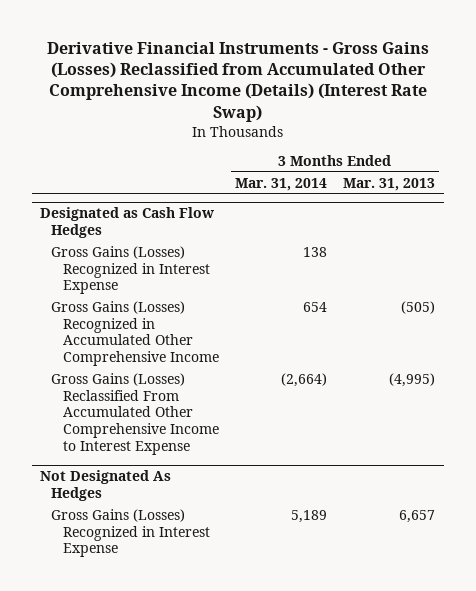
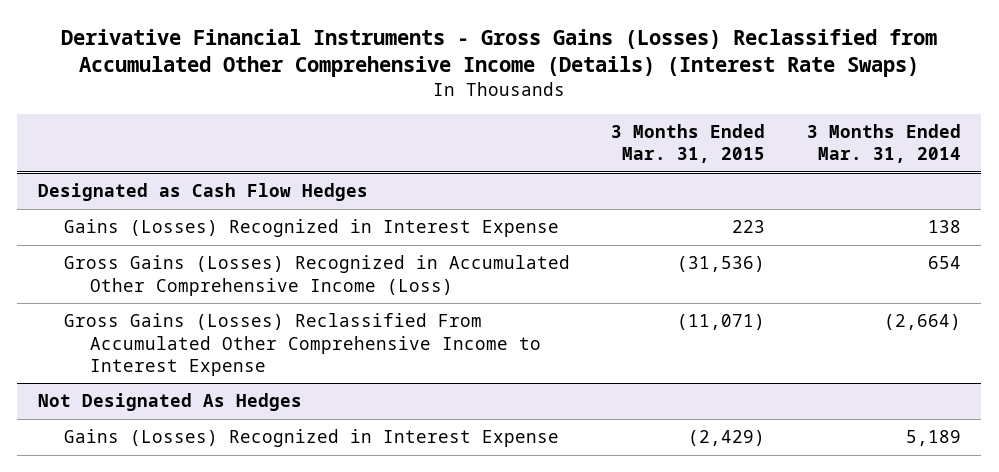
- Derivative Financial Instruments - Gross Gains (Losses) Reclassified from Accumulated Other Comprehensive Income (Details) (Interest Rate Swap)
+ Derivative Financial Instruments - Gross Gains (Losses) Reclassified from Accumulated Other Comprehensive Income (Details) (Interest Rate Swaps)
- | 3 Months Ended Mar. 31, 2014 | 3 Months Ended Mar. 31, 2013
+ | 3 Months Ended Mar. 31, 2015 | 3 Months Ended Mar. 31, 2014
@ Designated as Cash Flow Hedges
- Gross Gains (Losses) Recognized in Interest Expense | 138 |
- Gross Gains (Losses) Recognized in Accumulated Other Comprehensive Income | 654 | (505)
+ Gains (Losses) Recognized in Interest Expense | 223 | 138
+ Gross Gains (Losses) Recognized in Accumulated Other Comprehensive Income (Loss) | (31,536) | 654
@ Not Designated As Hedges
- Gross Gains (Losses) Recognized in Interest Expense | 5,189 | 6,657
+ Gains (Losses) Recognized in Interest Expense | (2,429) | 5,189

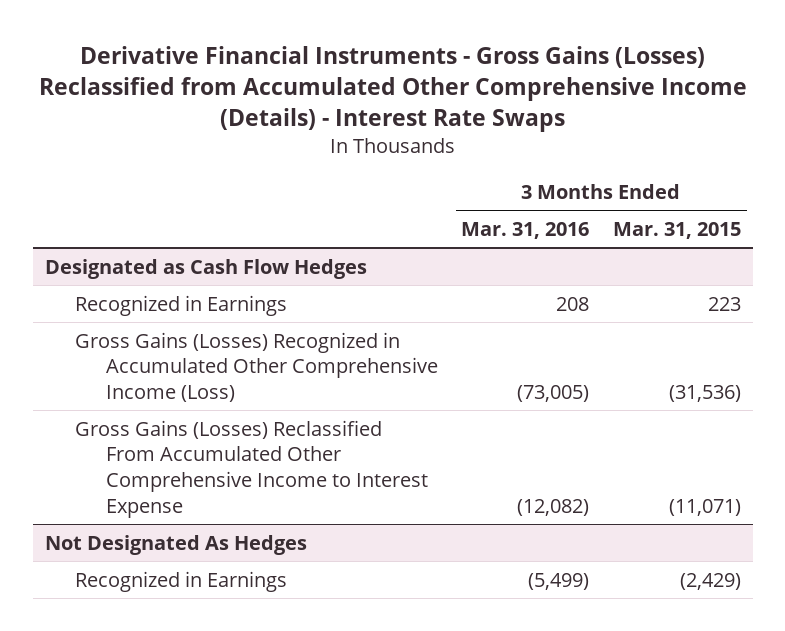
- Derivative Financial Instruments - Gross Gains (Losses) Reclassified from Accumulated Other Comprehensive Income (Details) (Interest Rate Swaps)
+ Derivative Financial Instruments - Gross Gains (Losses) Reclassified from Accumulated Other Comprehensive Income (Details) - Interest Rate Swaps
- | 3 Months Ended Mar. 31, 2015 | 3 Months Ended Mar. 31, 2014
+ | 3 Months Ended Mar. 31, 2016 | 3 Months Ended Mar. 31, 2015
@ Designated as Cash Flow Hedges
- Gains (Losses) Recognized in Interest Expense | 223 | 138
+ Recognized in Earnings | 208 | 223
@ Not Designated As Hedges
- Gains (Losses) Recognized in Interest Expense | (2,429) | 5,189
+ Recognized in Earnings | (5,499) | (2,429)

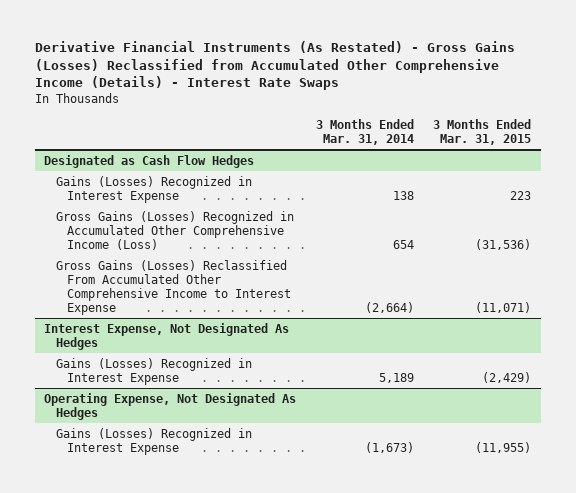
- Derivative Financial Instruments - Gross Gains (Losses) Reclassified from Accumulated Other Comprehensive Income (Details) - Interest Rate Swaps
+ Derivative Financial Instruments (As Restated) - Gross Gains (Losses) Reclassified from Accumulated Other Comprehensive Income (Details) - Interest Rate Swaps
- | 3 Months Ended Mar. 31, 2016 | 3 Months Ended Mar. 31, 2015
+ | 3 Months Ended Mar. 31, 2014 | 3 Months Ended Mar. 31, 2015
@ Designated as Cash Flow Hedges
- Recognized in Earnings | 208 | 223
+ Gains (Losses) Recognized in Interest Expense | 138 | 223
- Not Designated As Hedges
- Recognized in Earnings | (5,499) | (2,429)
+ Interest Expense, Not Designated As Hedges
+ Gains (Losses) Recognized in Interest Expense | 5,189 | (2,429)
+ Operating Expense, Not Designated As Hedges
+ Gains (Losses) Recognized in Interest Expense | (1,673) | (11,955)

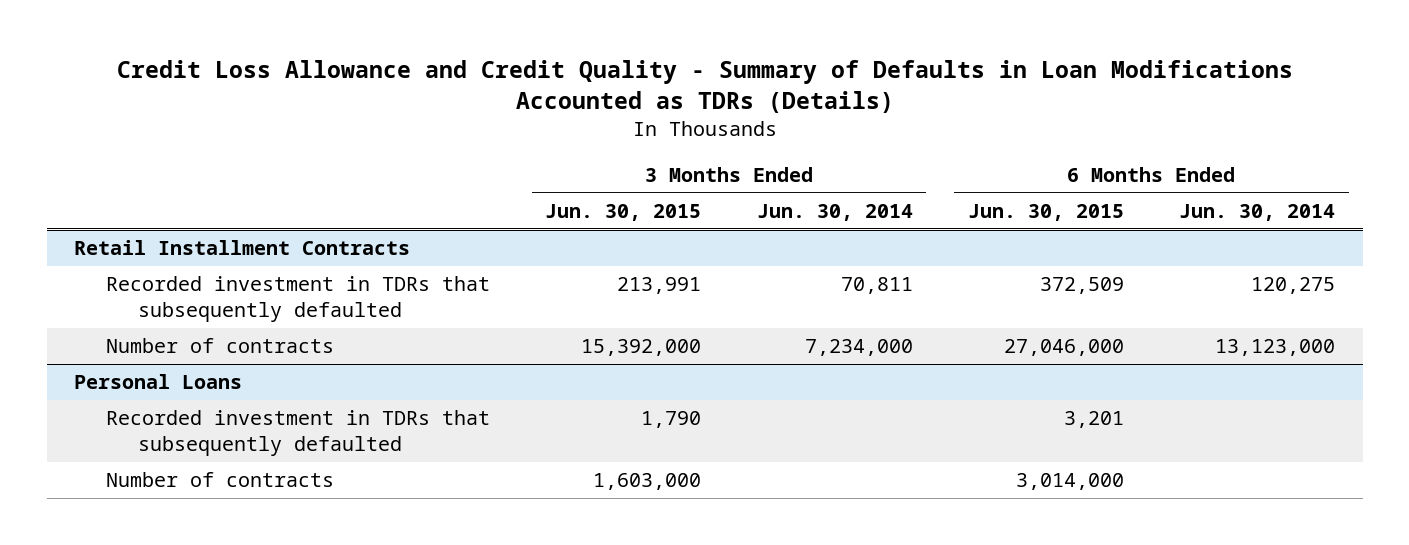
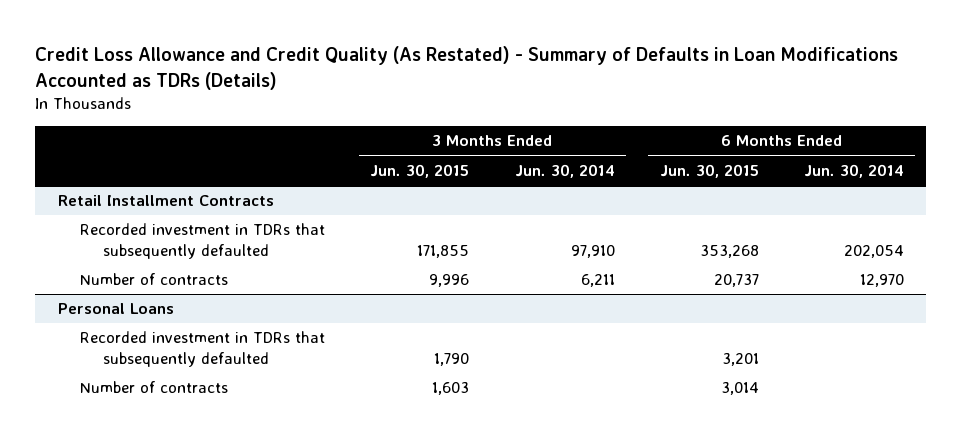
- Credit Loss Allowance and Credit Quality - Summary of Defaults in Loan Modifications Accounted as TDRs (Details)
+ Credit Loss Allowance and Credit Quality (As Restated) - Summary of Defaults in Loan Modifications Accounted as TDRs (Details)
@ Retail Installment Contracts
- Recorded investment in TDRs that subsequently defaulted | 213,991 | 70,811 | 372,509 | 120,275
- Number of contracts | 15,392,000 | 7,234,000 | 27,046,000 | 13,123,000
+ Recorded investment in TDRs that subsequently defaulted | 171,855 | 97,910 | 353,268 | 202,054
+ Number of contracts | 9,996 | 6,211 | 20,737 | 12,970
@ Personal Loans
- Number of contracts | 1,603,000 | | 3,014,000 |
+ Number of contracts | 1,603 | | 3,014 |

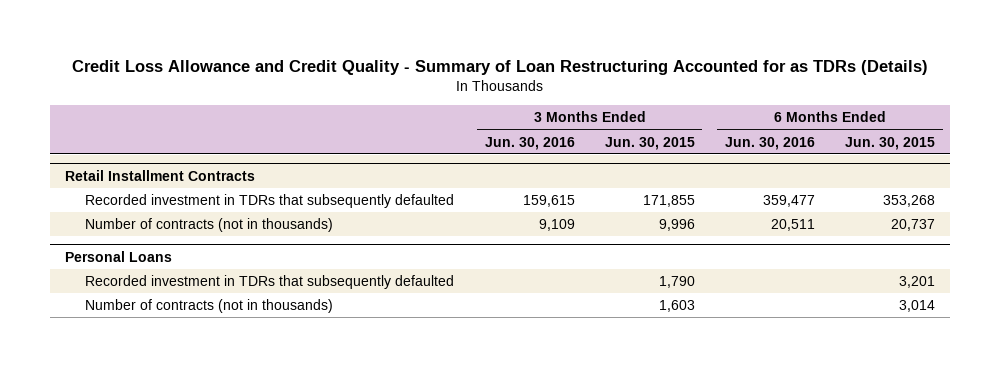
- Credit Loss Allowance and Credit Quality (As Restated) - Summary of Defaults in Loan Modifications Accounted as TDRs (Details)
+ Credit Loss Allowance and Credit Quality - Summary of Loan Restructuring Accounted for as TDRs (Details)
- | 3 Months Ended Jun. 30, 2015 | 3 Months Ended Jun. 30, 2014 | 6 Months Ended Jun. 30, 2015 | 6 Months Ended Jun. 30, 2014
+ | 3 Months Ended Jun. 30, 2016 | 3 Months Ended Jun. 30, 2015 | 6 Months Ended Jun. 30, 2016 | 6 Months Ended Jun. 30, 2015
@ Retail Installment Contracts
- Number of contracts | 9,996 | 6,211 | 20,737 | 12,970
+ Number of contracts (not in thousands) | 9,109 | 9,996 | 20,511 | 20,737
@ Personal Loans
- Number of contracts | 1,603 | | 3,014 |
+ Number of contracts (not in thousands) | | 1,603 | | 3,014

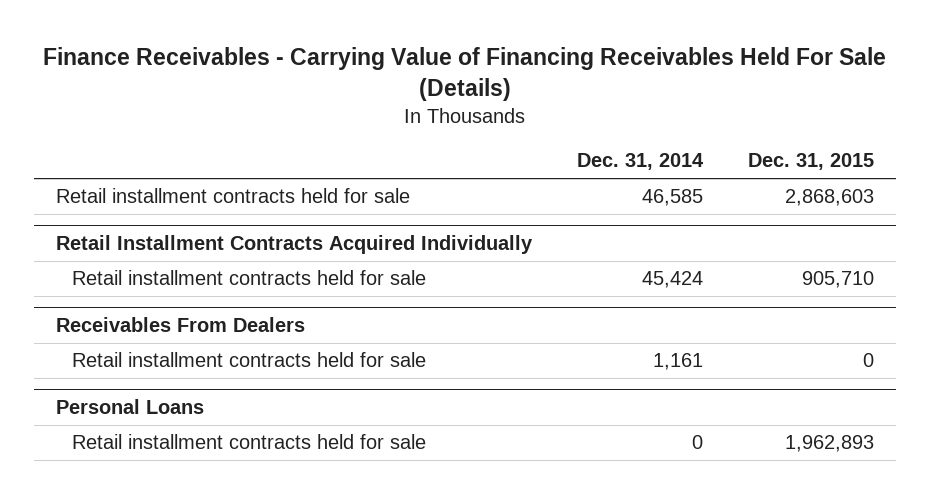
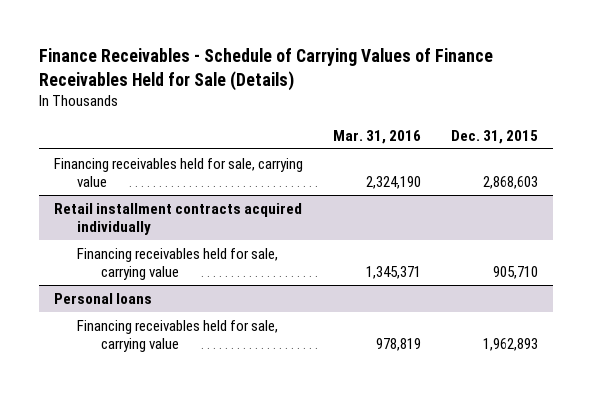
- Finance Receivables - Carrying Value of Financing Receivables Held For Sale (Details)
+ Finance Receivables - Schedule of Carrying Values of Finance Receivables Held for Sale (Details)
- | Dec. 31, 2014 | Dec. 31, 2015
+ | Mar. 31, 2016 | Dec. 31, 2015
- Retail installment contracts held for sale | 46,585 | 2,868,603
- Retail Installment Contracts Acquired Individually
- Retail installment contracts held for sale | 45,424 | 905,710
- Receivables From Dealers
- Retail installment contracts held for sale | 1,161 | 0
- Personal Loans
- Retail installment contracts held for sale | 0 | 1,962,893
+ Financing receivables held for sale, carrying value | 2,324,190 | 2,868,603
+ Retail installment contracts acquired individually
+ Financing receivables held for sale, carrying value | 1,345,371 | 905,710
+ Personal loans
+ Financing receivables held for sale, carrying value | 978,819 | 1,962,893

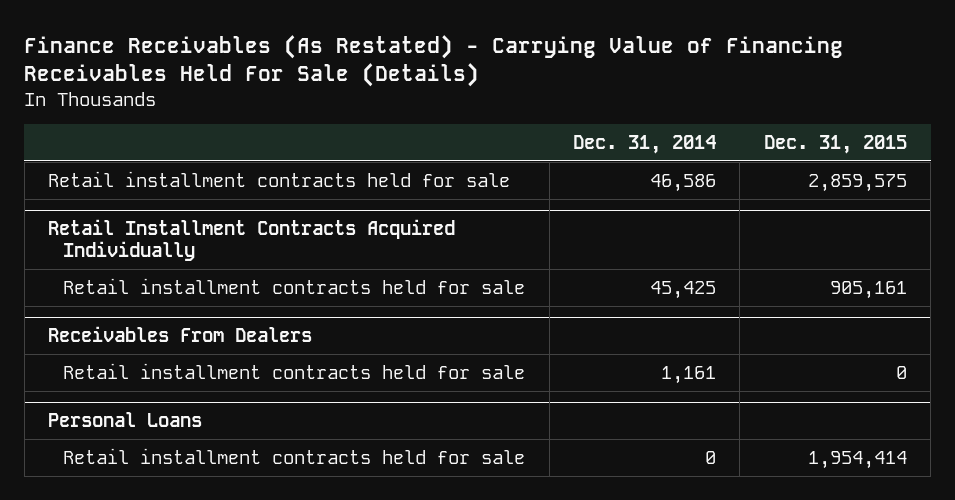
- Finance Receivables - Schedule of Carrying Values of Finance Receivables Held for Sale (Details)
+ Finance Receivables (As Restated) - Carrying Value of Financing Receivables Held For Sale (Details)
- | Mar. 31, 2016 | Dec. 31, 2015
+ | Dec. 31, 2014 | Dec. 31, 2015
- Financing receivables held for sale, carrying value | 2,324,190 | 2,868,603
- Retail installment contracts acquired individually
- Financing receivables held for sale, carrying value | 1,345,371 | 905,710
- Personal loans
- Financing receivables held for sale, carrying value | 978,819 | 1,962,893
+ Retail installment contracts held for sale | 46,586 | 2,859,575
+ Retail Installment Contracts Acquired Individually
+ Retail installment contracts held for sale | 45,425 | 905,161
+ Receivables From Dealers
+ Retail installment contracts held for sale | 1,161 | 0
+ Personal Loans
+ Retail installment contracts held for sale | 0 | 1,954,414

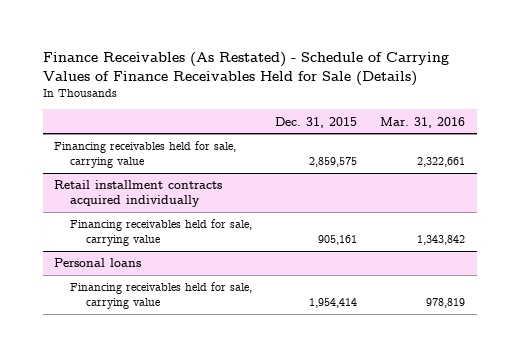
- Finance Receivables (As Restated) - Carrying Value of Financing Receivables Held For Sale (Details)
+ Finance Receivables (As Restated) - Schedule of Carrying Values of Finance Receivables Held for Sale (Details)
- | Dec. 31, 2014 | Dec. 31, 2015
+ | Dec. 31, 2015 | Mar. 31, 2016
- Retail installment contracts held for sale | 46,586 | 2,859,575
- Retail Installment Contracts Acquired Individually
- Retail installment contracts held for sale | 45,425 | 905,161
- Receivables From Dealers
- Retail installment contracts held for sale | 1,161 | 0
- Personal Loans
- Retail installment contracts held for sale | 0 | 1,954,414
+ Financing receivables held for sale, carrying value | 2,859,575 | 2,322,661
+ Retail installment contracts acquired individually
+ Financing receivables held for sale, carrying value | 905,161 | 1,343,842
+ Personal loans
+ Financing receivables held for sale, carrying value | 1,954,414 | 978,819

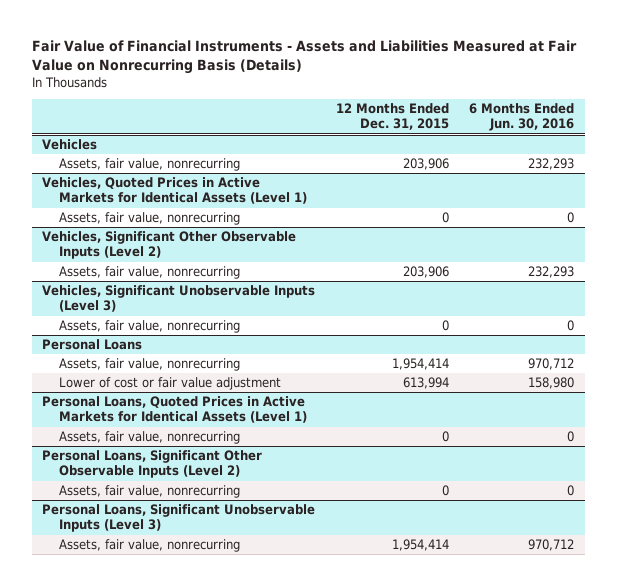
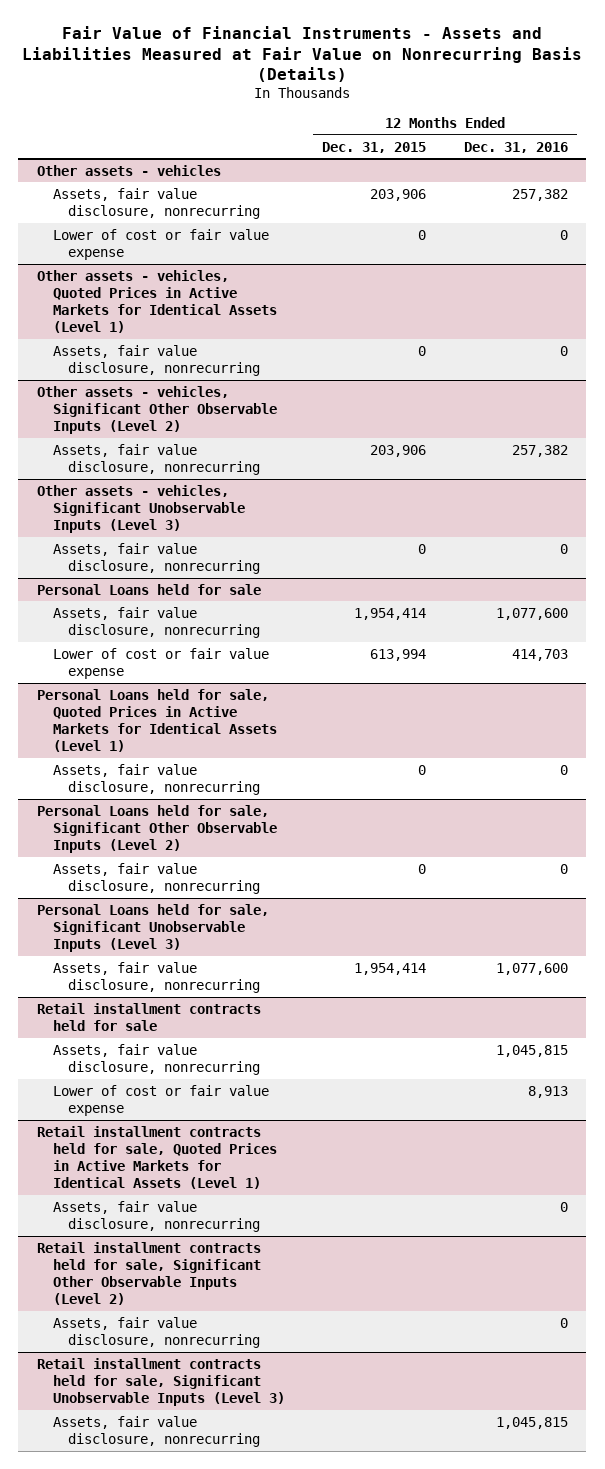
- | 12 Months Ended Dec. 31, 2015 | 6 Months Ended Jun. 30, 2016
+ | 12 Months Ended Dec. 31, 2015 | 12 Months Ended Dec. 31, 2016
- Vehicles
- Assets, fair value, nonrecurring | 203,906 | 232,293
- Vehicles, Quoted Prices in Active Markets for Identical Assets (Level 1)
- Assets, fair value, nonrecurring | 0 | 0
- Vehicles, Significant Other Observable Inputs (Level 2)
- Assets, fair value, nonrecurring | 203,906 | 232,293
- Vehicles, Significant Unobservable Inputs (Level 3)
- Assets, fair value, nonrecurring | 0 | 0
- Personal Loans
- Assets, fair value, nonrecurring | 1,954,414 | 970,712
- Lower of cost or fair value adjustment | 613,994 | 158,980
- Personal Loans, Quoted Prices in Active Markets for Identical Assets (Level 1)
- Assets, fair value, nonrecurring | 0 | 0
- Personal Loans, Significant Other Observable Inputs (Level 2)
- Assets, fair value, nonrecurring | 0 | 0
- Personal Loans, Significant Unobservable Inputs (Level 3)
- Assets, fair value, nonrecurring | 1,954,414 | 970,712
+ Other assets - vehicles
+ Assets, fair value disclosure, nonrecurring | 203,906 | 257,382
+ Lower of cost or fair value expense | 0 | 0
+ Other assets - vehicles, Quoted Prices in Active Markets for Identical Assets (Level 1)
+ Assets, fair value disclosure, nonrecurring | 0 | 0
+ Other assets - vehicles, Significant Other Observable Inputs (Level 2)
+ Assets, fair value disclosure, nonrecurring | 203,906 | 257,382
+ Other assets - vehicles, Significant Unobservable Inputs (Level 3)
+ Assets, fair value disclosure, nonrecurring | 0 | 0
+ Personal Loans held for sale
+ Assets, fair value disclosure, nonrecurring | 1,954,414 | 1,077,600
+ Lower of cost or fair value expense | 613,994 | 414,703
+ Personal Loans held for sale, Quoted Prices in Active Markets for Identical Assets (Level 1)
+ Assets, fair value disclosure, nonrecurring | 0 | 0
+ Personal Loans held for sale, Significant Other Observable Inputs (Level 2)
+ Assets, fair value disclosure, nonrecurring | 0 | 0
+ Personal Loans held for sale, Significant Unobservable Inputs (Level 3)
+ Assets, fair value disclosure, nonrecurring | 1,954,414 | 1,077,600
+ Retail installment contracts held for sale
+ Assets, fair value disclosure, nonrecurring | | 1,045,815
+ Lower of cost or fair value expense | | 8,913
+ Retail installment contracts held for sale, Quoted Prices in Active Markets for Identical Assets (Level 1)
+ Assets, fair value disclosure, nonrecurring | | 0
+ Retail installment contracts held for sale, Significant Other Observable Inputs (Level 2)
+ Assets, fair value disclosure, nonrecurring | | 0
+ Retail installment contracts held for sale, Significant Unobservable Inputs (Level 3)
+ Assets, fair value disclosure, nonrecurring | | 1,045,815

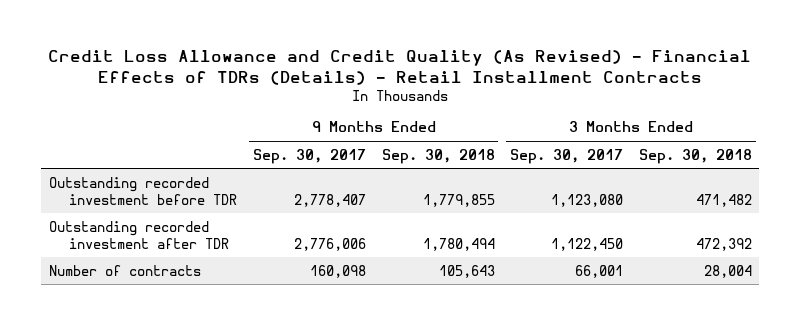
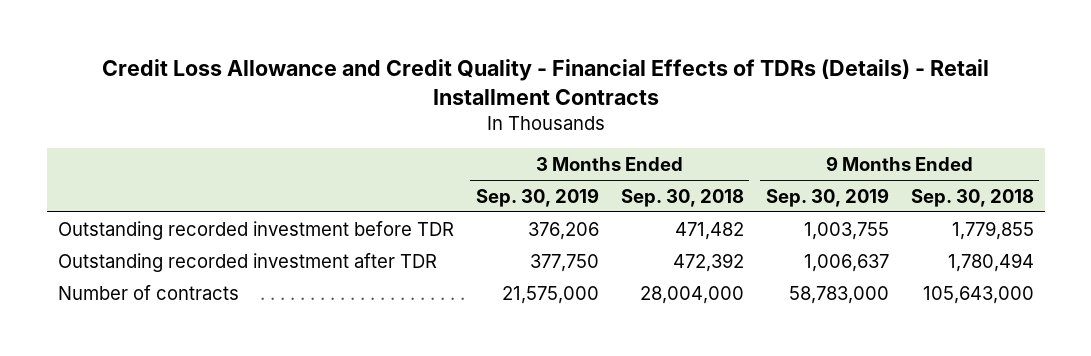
- Credit Loss Allowance and Credit Quality (As Revised) - Financial Effects of TDRs (Details) - Retail Installment Contracts
+ Credit Loss Allowance and Credit Quality - Financial Effects of TDRs (Details) - Retail Installment Contracts
- | 9 Months Ended Sep. 30, 2017 | 9 Months Ended Sep. 30, 2018 | 3 Months Ended Sep. 30, 2017 | 3 Months Ended Sep. 30, 2018
+ | 3 Months Ended Sep. 30, 2019 | 3 Months Ended Sep. 30, 2018 | 9 Months Ended Sep. 30, 2019 | 9 Months Ended Sep. 30, 2018
- Number of contracts | 160,098 | 105,643 | 66,001 | 28,004
+ Number of contracts | 21,575,000 | 28,004,000 | 58,783,000 | 105,643,000

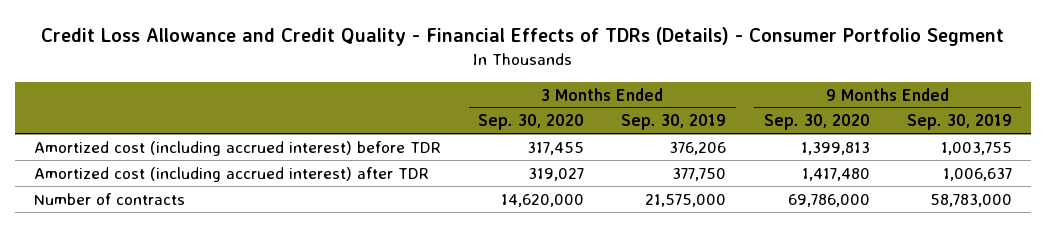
- Credit Loss Allowance and Credit Quality - Financial Effects of TDRs (Details) - Retail Installment Contracts
+ Credit Loss Allowance and Credit Quality - Financial Effects of TDRs (Details) - Consumer Portfolio Segment
- | 3 Months Ended Sep. 30, 2019 | 3 Months Ended Sep. 30, 2018 | 9 Months Ended Sep. 30, 2019 | 9 Months Ended Sep. 30, 2018
+ | 3 Months Ended Sep. 30, 2020 | 3 Months Ended Sep. 30, 2019 | 9 Months Ended Sep. 30, 2020 | 9 Months Ended Sep. 30, 2019
- Outstanding recorded investment before TDR | 376,206 | 471,482 | 1,003,755 | 1,779,855
- Outstanding recorded investment after TDR | 377,750 | 472,392 | 1,006,637 | 1,780,494
+ Amortized cost (including accrued interest) before TDR | 317,455 | 376,206 | 1,399,813 | 1,003,755
+ Amortized cost (including accrued interest) after TDR | 319,027 | 377,750 | 1,417,480 | 1,006,637

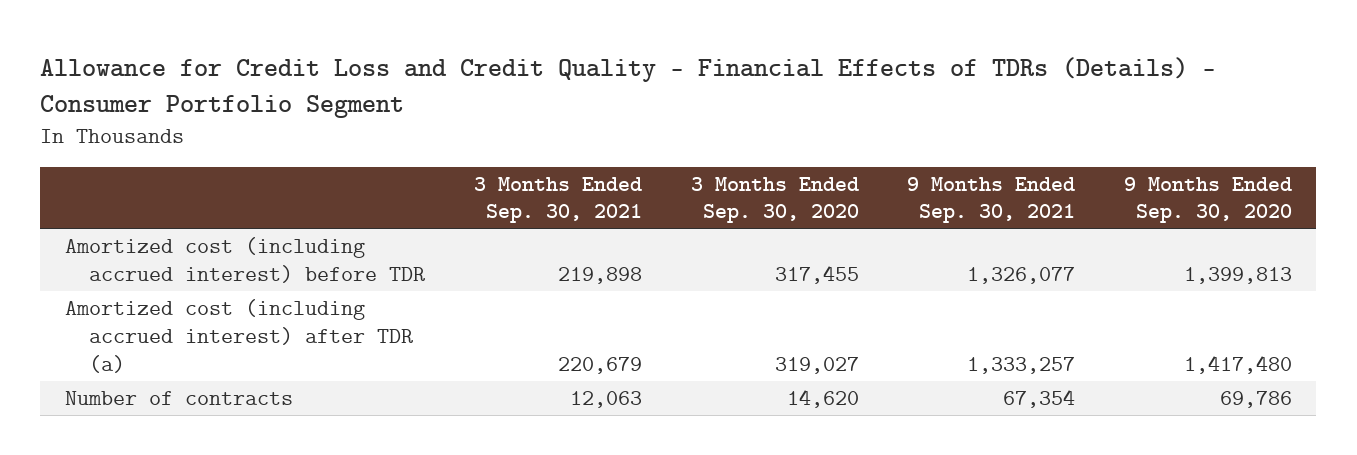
- Credit Loss Allowance and Credit Quality - Financial Effects of TDRs (Details) - Consumer Portfolio Segment
+ Allowance for Credit Loss and Credit Quality - Financial Effects of TDRs (Details) - Consumer Portfolio Segment
- | 3 Months Ended Sep. 30, 2020 | 3 Months Ended Sep. 30, 2019 | 9 Months Ended Sep. 30, 2020 | 9 Months Ended Sep. 30, 2019
+ | 3 Months Ended Sep. 30, 2021 | 3 Months Ended Sep. 30, 2020 | 9 Months Ended Sep. 30, 2021 | 9 Months Ended Sep. 30, 2020
- Amortized cost (including accrued interest) after TDR | 319,027 | 377,750 | 1,417,480 | 1,006,637
- Number of contracts | 14,620,000 | 21,575,000 | 69,786,000 | 58,783,000
+ Amortized cost (including accrued interest) after TDR (a) | 220,679 | 319,027 | 1,333,257 | 1,417,480
+ Number of contracts | 12,063 | 14,620 | 67,354 | 69,786

